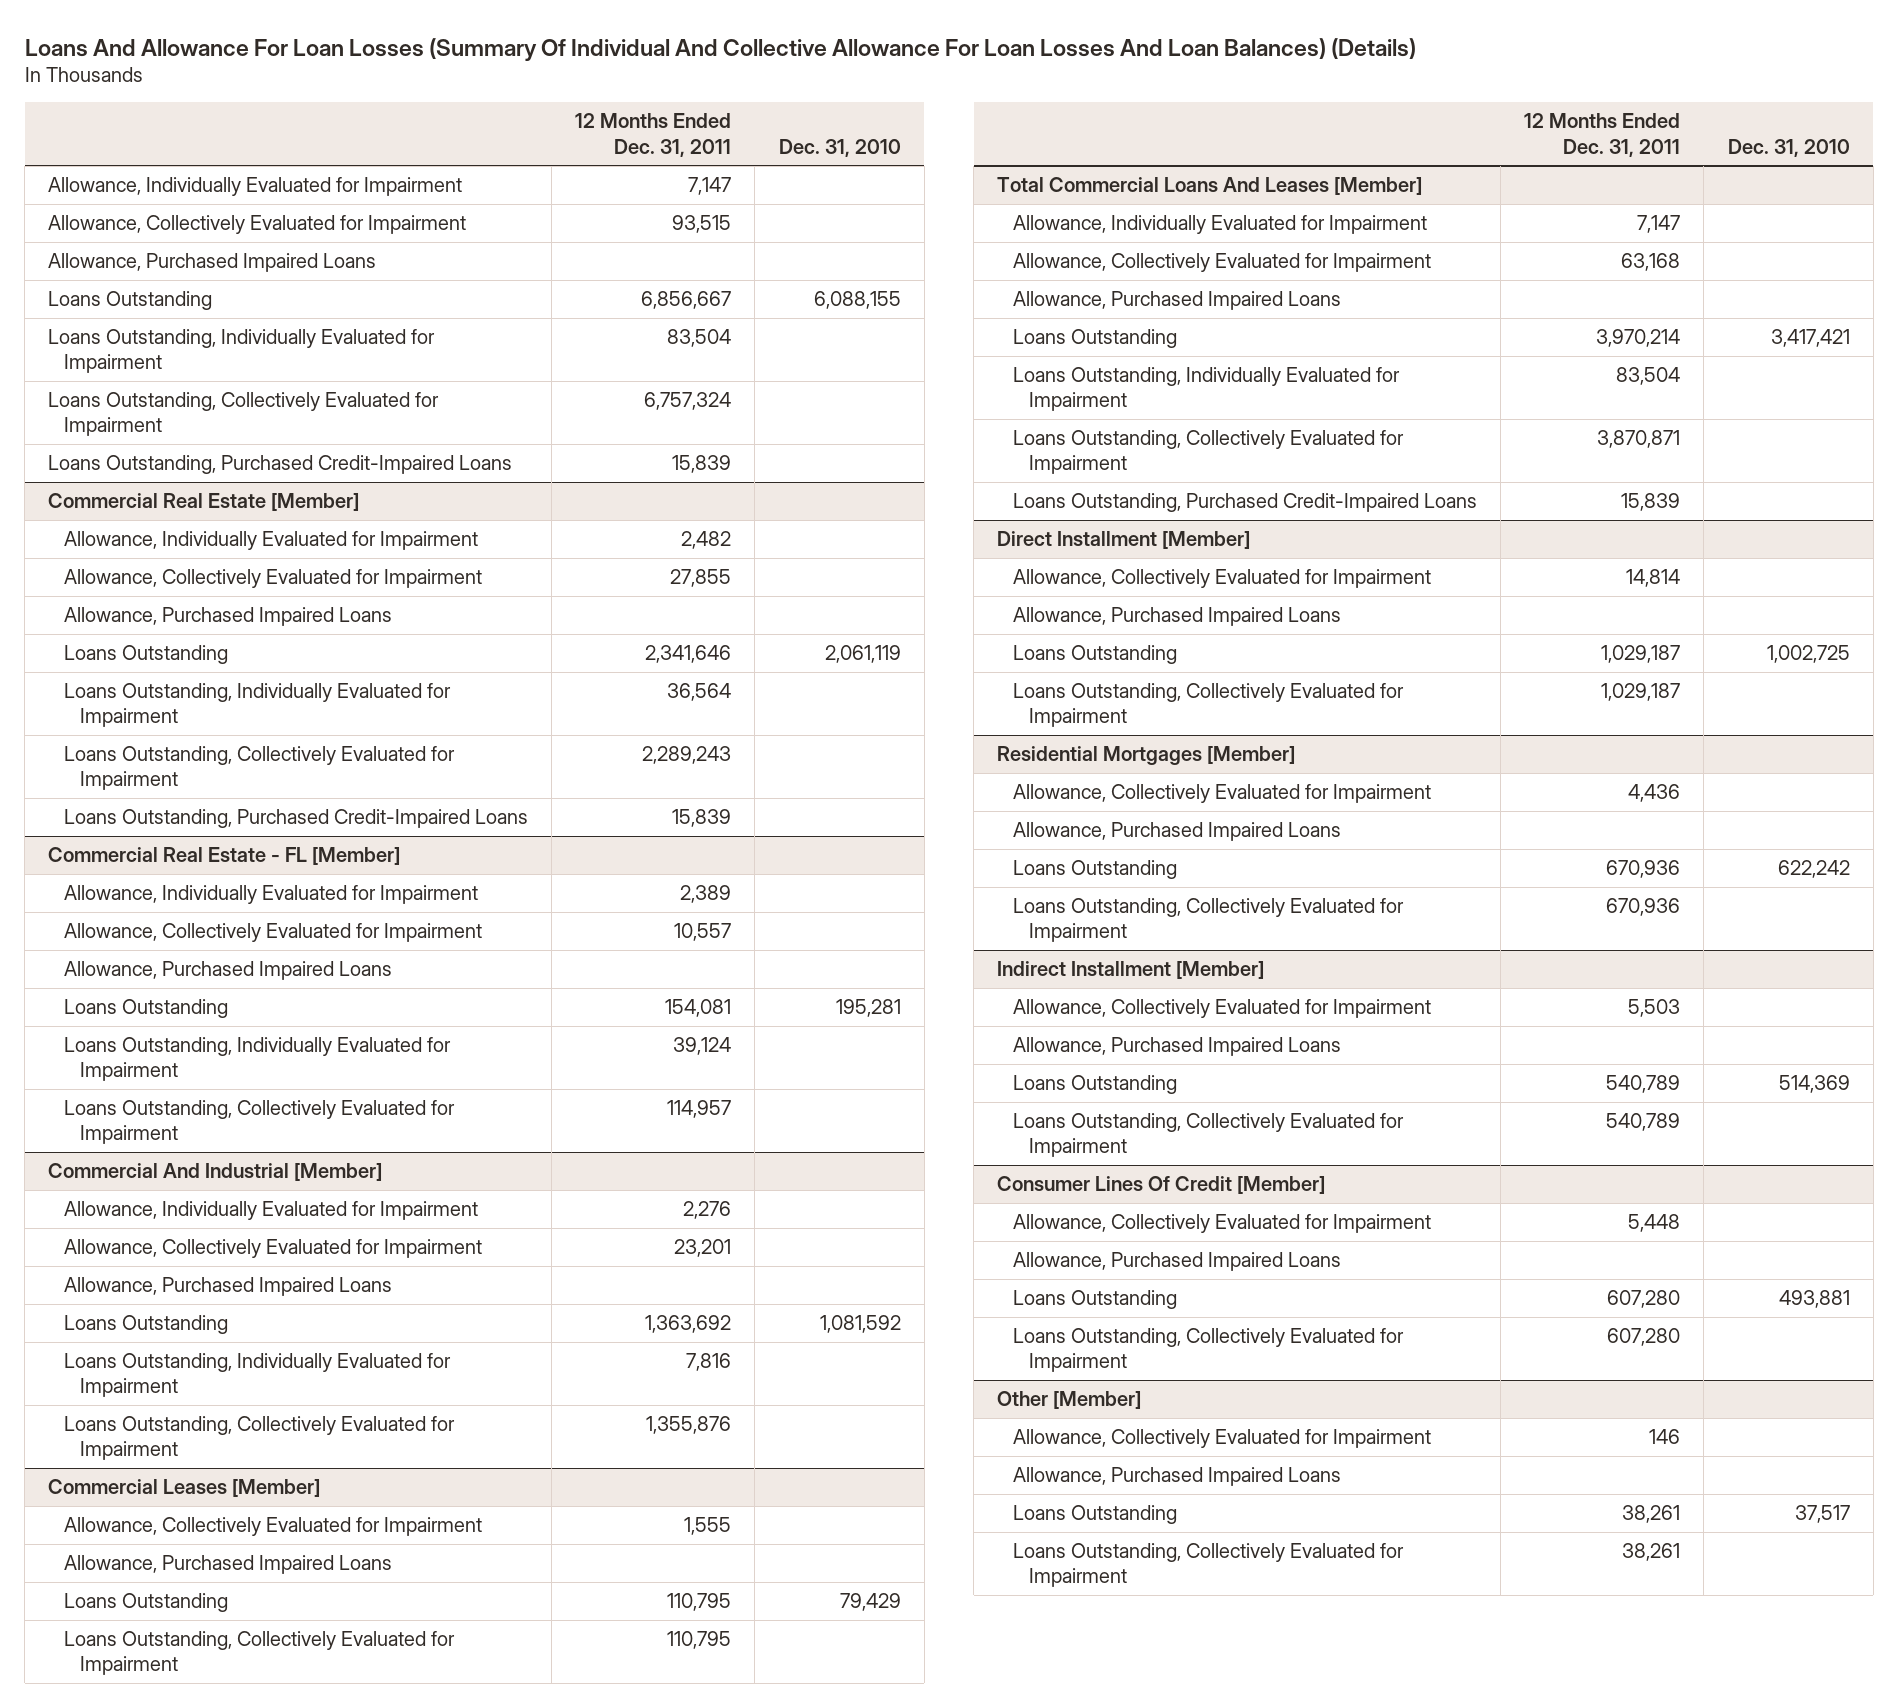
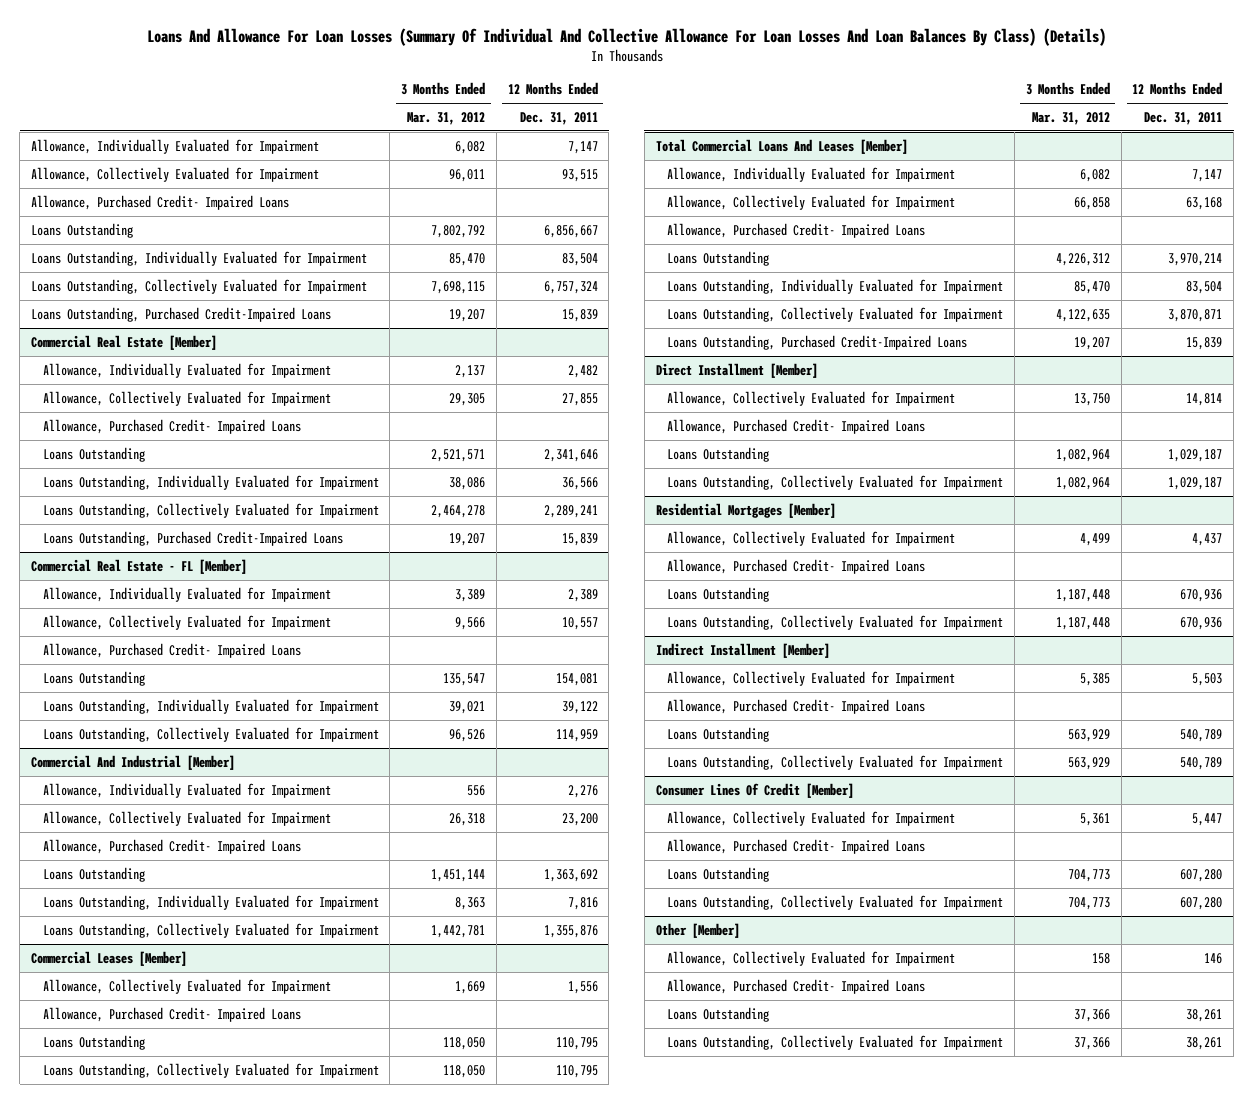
- Loans And Allowance For Loan Losses (Summary Of Individual And Collective Allowance For Loan Losses And Loan Balances) (Details)
+ Loans And Allowance For Loan Losses (Summary Of Individual And Collective Allowance For Loan Losses And Loan Balances By Class) (Details)
- | 12 Months Ended Dec. 31, 2011 | Dec. 31, 2010
+ | 3 Months Ended Mar. 31, 2012 | 12 Months Ended Dec. 31, 2011
- Allowance, Purchased Impaired Loans
+ Allowance, Purchased Credit- Impaired Loans
@ Commercial Real Estate [Member]
- Allowance, Purchased Impaired Loans
+ Allowance, Purchased Credit- Impaired Loans
- Loans Outstanding, Individually Evaluated for Impairment | 36,564 |
- Loans Outstanding, Collectively Evaluated for Impairment | 2,289,243 |
+ Loans Outstanding, Individually Evaluated for Impairment | 38,086 | 36,566
+ Loans Outstanding, Collectively Evaluated for Impairment | 2,464,278 | 2,289,241
@ Commercial Real Estate - FL [Member]
- Allowance, Purchased Impaired Loans
+ Allowance, Purchased Credit- Impaired Loans
- Loans Outstanding, Individually Evaluated for Impairment | 39,124 |
- Loans Outstanding, Collectively Evaluated for Impairment | 114,957 |
+ Loans Outstanding, Individually Evaluated for Impairment | 39,021 | 39,122
+ Loans Outstanding, Collectively Evaluated for Impairment | 96,526 | 114,959
@ Commercial And Industrial [Member]
- Allowance, Collectively Evaluated for Impairment | 23,201 |
- Allowance, Purchased Impaired Loans
+ Allowance, Collectively Evaluated for Impairment | 26,318 | 23,200
+ Allowance, Purchased Credit- Impaired Loans
@ Commercial Leases [Member]
- Allowance, Collectively Evaluated for Impairment | 1,555 |
- Allowance, Purchased Impaired Loans
+ Allowance, Collectively Evaluated for Impairment | 1,669 | 1,556
+ Allowance, Purchased Credit- Impaired Loans
@ Total Commercial Loans And Leases [Member]
- Allowance, Purchased Impaired Loans
+ Allowance, Purchased Credit- Impaired Loans
@ Direct Installment [Member]
- Allowance, Purchased Impaired Loans
+ Allowance, Purchased Credit- Impaired Loans
@ Residential Mortgages [Member]
- Allowance, Collectively Evaluated for Impairment | 4,436 |
- Allowance, Purchased Impaired Loans
+ Allowance, Collectively Evaluated for Impairment | 4,499 | 4,437
+ Allowance, Purchased Credit- Impaired Loans
@ Indirect Installment [Member]
- Allowance, Purchased Impaired Loans
+ Allowance, Purchased Credit- Impaired Loans
@ Consumer Lines Of Credit [Member]
- Allowance, Collectively Evaluated for Impairment | 5,448 |
- Allowance, Purchased Impaired Loans
+ Allowance, Collectively Evaluated for Impairment | 5,361 | 5,447
+ Allowance, Purchased Credit- Impaired Loans
@ Other [Member]
- Allowance, Purchased Impaired Loans
+ Allowance, Purchased Credit- Impaired Loans

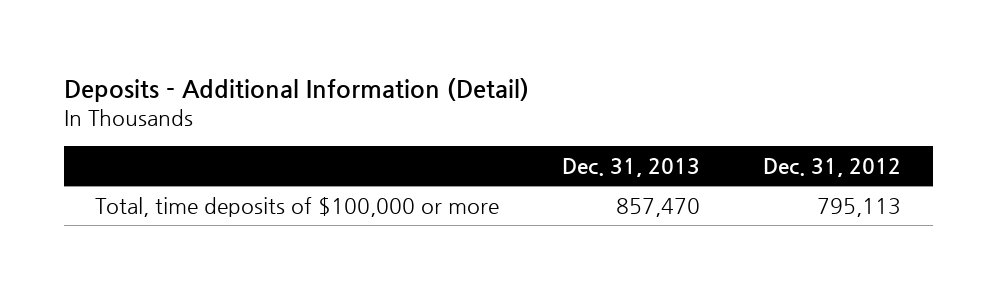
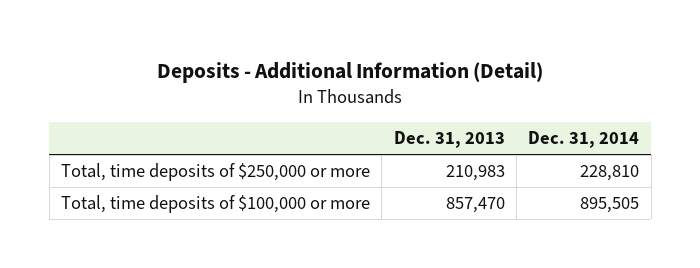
- | Dec. 31, 2013 | Dec. 31, 2012
+ | Dec. 31, 2013 | Dec. 31, 2014
+ Total, time deposits of $250,000 or more | 210,983 | 228,810

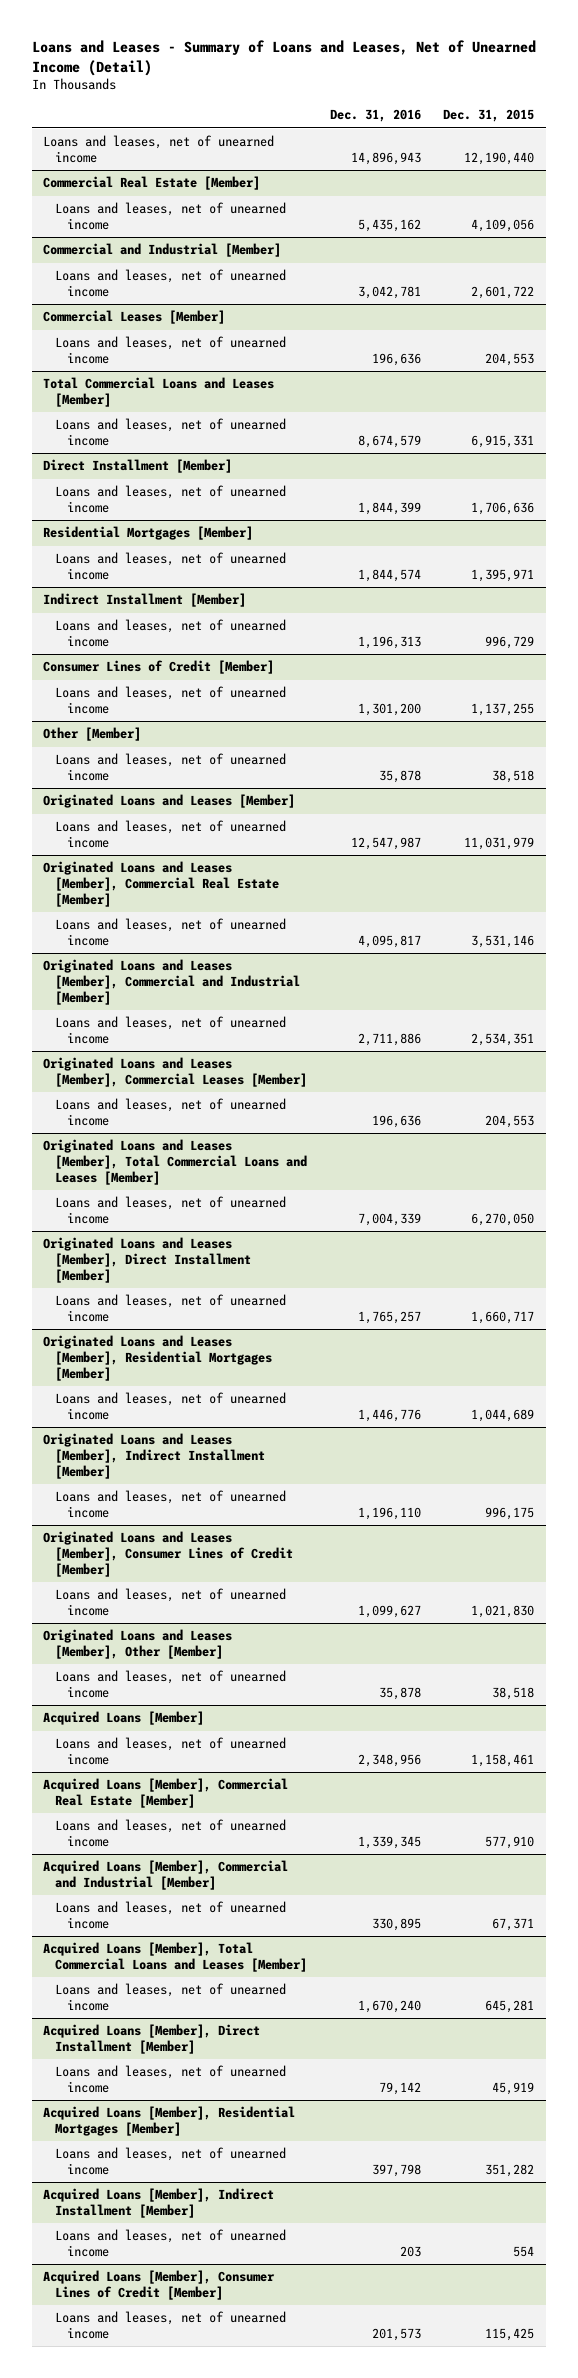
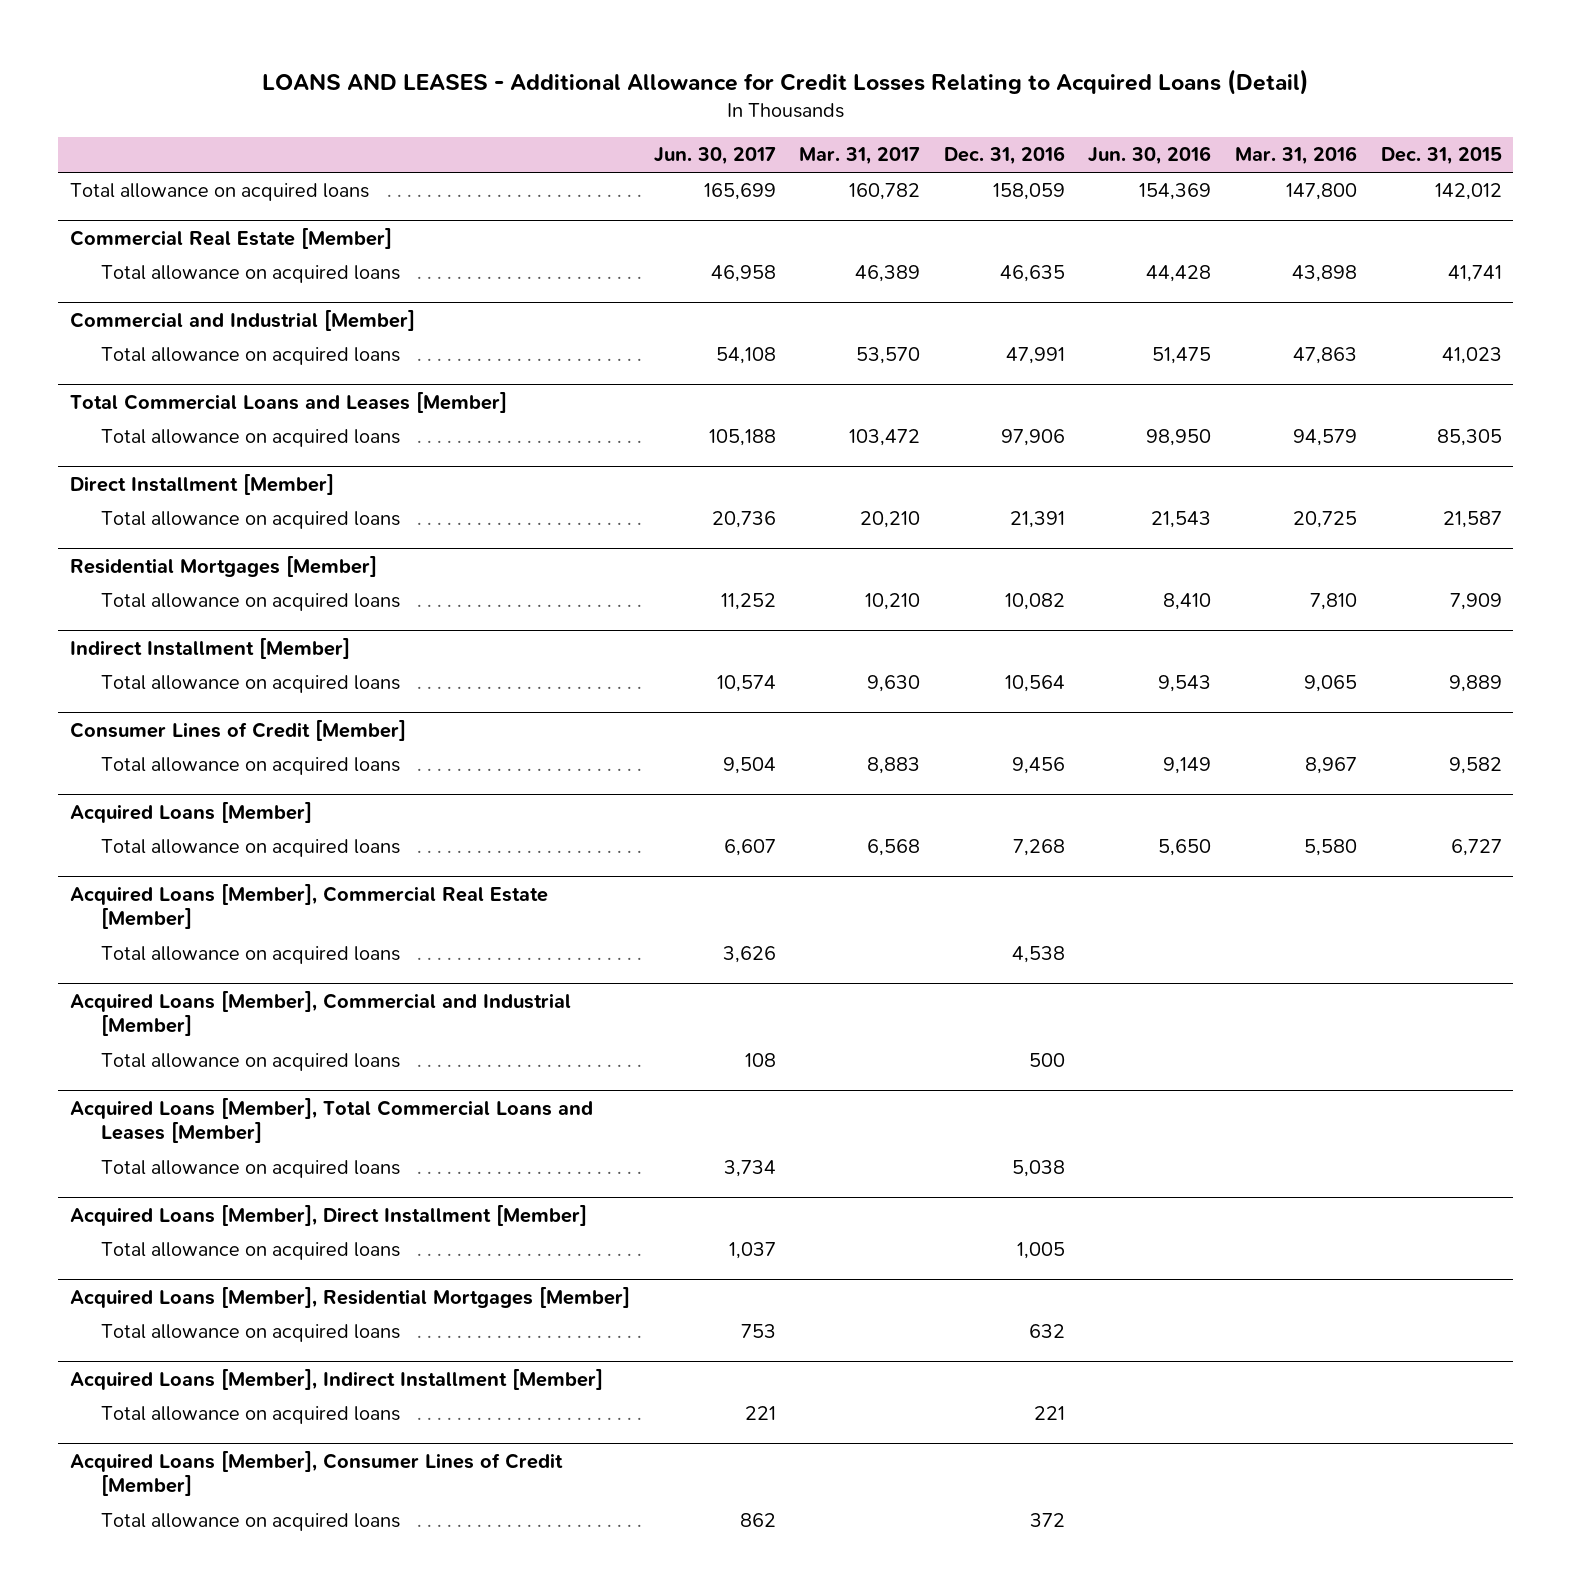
- Loans and Leases - Summary of Loans and Leases, Net of Unearned Income (Detail)
+ LOANS AND LEASES - Additional Allowance for Credit Losses Relating to Acquired Loans (Detail)
- | Dec. 31, 2016 | Dec. 31, 2015
+ | Jun. 30, 2017 | Mar. 31, 2017 | Dec. 31, 2016 | Jun. 30, 2016 | Mar. 31, 2016 | Dec. 31, 2015
- Loans and leases, net of unearned income | 14,896,943 | 12,190,440
+ Total allowance on acquired loans | 165,699 | 160,782 | 158,059 | 154,369 | 147,800 | 142,012
@ Commercial Real Estate [Member]
- Loans and leases, net of unearned income | 5,435,162 | 4,109,056
+ Total allowance on acquired loans | 46,958 | 46,389 | 46,635 | 44,428 | 43,898 | 41,741
@ Commercial and Industrial [Member]
- Loans and leases, net of unearned income | 3,042,781 | 2,601,722
- Commercial Leases [Member]
- Loans and leases, net of unearned income | 196,636 | 204,553
@ Commercial and Industrial [Member]
+ Total allowance on acquired loans | 54,108 | 53,570 | 47,991 | 51,475 | 47,863 | 41,023
@ Total Commercial Loans and Leases [Member]
- Loans and leases, net of unearned income | 8,674,579 | 6,915,331
+ Total allowance on acquired loans | 105,188 | 103,472 | 97,906 | 98,950 | 94,579 | 85,305
@ Direct Installment [Member]
- Loans and leases, net of unearned income | 1,844,399 | 1,706,636
+ Total allowance on acquired loans | 20,736 | 20,210 | 21,391 | 21,543 | 20,725 | 21,587
@ Residential Mortgages [Member]
- Loans and leases, net of unearned income | 1,844,574 | 1,395,971
+ Total allowance on acquired loans | 11,252 | 10,210 | 10,082 | 8,410 | 7,810 | 7,909
@ Indirect Installment [Member]
- Loans and leases, net of unearned income | 1,196,313 | 996,729
+ Total allowance on acquired loans | 10,574 | 9,630 | 10,564 | 9,543 | 9,065 | 9,889
@ Consumer Lines of Credit [Member]
- Loans and leases, net of unearned income | 1,301,200 | 1,137,255
- Other [Member]
- Loans and leases, net of unearned income | 35,878 | 38,518
- Originated Loans and Leases [Member]
- Loans and leases, net of unearned income | 12,547,987 | 11,031,979
- Originated Loans and Leases [Member], Commercial Real Estate [Member]
- Loans and leases, net of unearned income | 4,095,817 | 3,531,146
- Originated Loans and Leases [Member], Commercial and Industrial [Member]
- Loans and leases, net of unearned income | 2,711,886 | 2,534,351
- Originated Loans and Leases [Member], Commercial Leases [Member]
- Loans and leases, net of unearned income | 196,636 | 204,553
- Originated Loans and Leases [Member], Total Commercial Loans and Leases [Member]
- Loans and leases, net of unearned income | 7,004,339 | 6,270,050
- Originated Loans and Leases [Member], Direct Installment [Member]
- Loans and leases, net of unearned income | 1,765,257 | 1,660,717
- Originated Loans and Leases [Member], Residential Mortgages [Member]
- Loans and leases, net of unearned income | 1,446,776 | 1,044,689
- Originated Loans and Leases [Member], Indirect Installment [Member]
- Loans and leases, net of unearned income | 1,196,110 | 996,175
- Originated Loans and Leases [Member], Consumer Lines of Credit [Member]
- Loans and leases, net of unearned income | 1,099,627 | 1,021,830
- Originated Loans and Leases [Member], Other [Member]
- Loans and leases, net of unearned income | 35,878 | 38,518
@ Consumer Lines of Credit [Member]
+ Total allowance on acquired loans | 9,504 | 8,883 | 9,456 | 9,149 | 8,967 | 9,582
@ Acquired Loans [Member]
- Loans and leases, net of unearned income | 2,348,956 | 1,158,461
+ Total allowance on acquired loans | 6,607 | 6,568 | 7,268 | 5,650 | 5,580 | 6,727
@ Acquired Loans [Member], Commercial Real Estate [Member]
- Loans and leases, net of unearned income | 1,339,345 | 577,910
+ Total allowance on acquired loans | 3,626 | | 4,538 | | |
@ Acquired Loans [Member], Commercial and Industrial [Member]
- Loans and leases, net of unearned income | 330,895 | 67,371
+ Total allowance on acquired loans | 108 | | 500 | | |
@ Acquired Loans [Member], Total Commercial Loans and Leases [Member]
- Loans and leases, net of unearned income | 1,670,240 | 645,281
+ Total allowance on acquired loans | 3,734 | | 5,038 | | |
@ Acquired Loans [Member], Direct Installment [Member]
- Loans and leases, net of unearned income | 79,142 | 45,919
+ Total allowance on acquired loans | 1,037 | | 1,005 | | |
@ Acquired Loans [Member], Residential Mortgages [Member]
- Loans and leases, net of unearned income | 397,798 | 351,282
+ Total allowance on acquired loans | 753 | | 632 | | |
@ Acquired Loans [Member], Indirect Installment [Member]
- Loans and leases, net of unearned income | 203 | 554
+ Total allowance on acquired loans | 221 | | 221 | | |
@ Acquired Loans [Member], Consumer Lines of Credit [Member]
- Loans and leases, net of unearned income | 201,573 | 115,425
+ Total allowance on acquired loans | 862 | | 372 | | |

